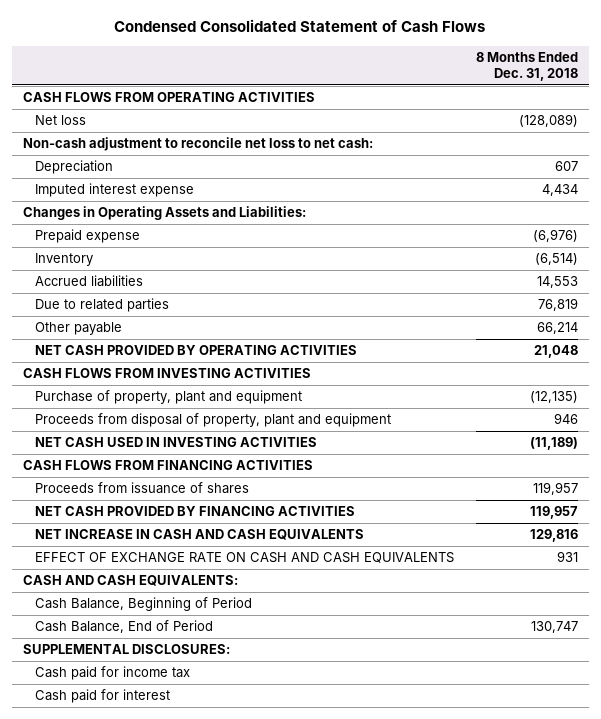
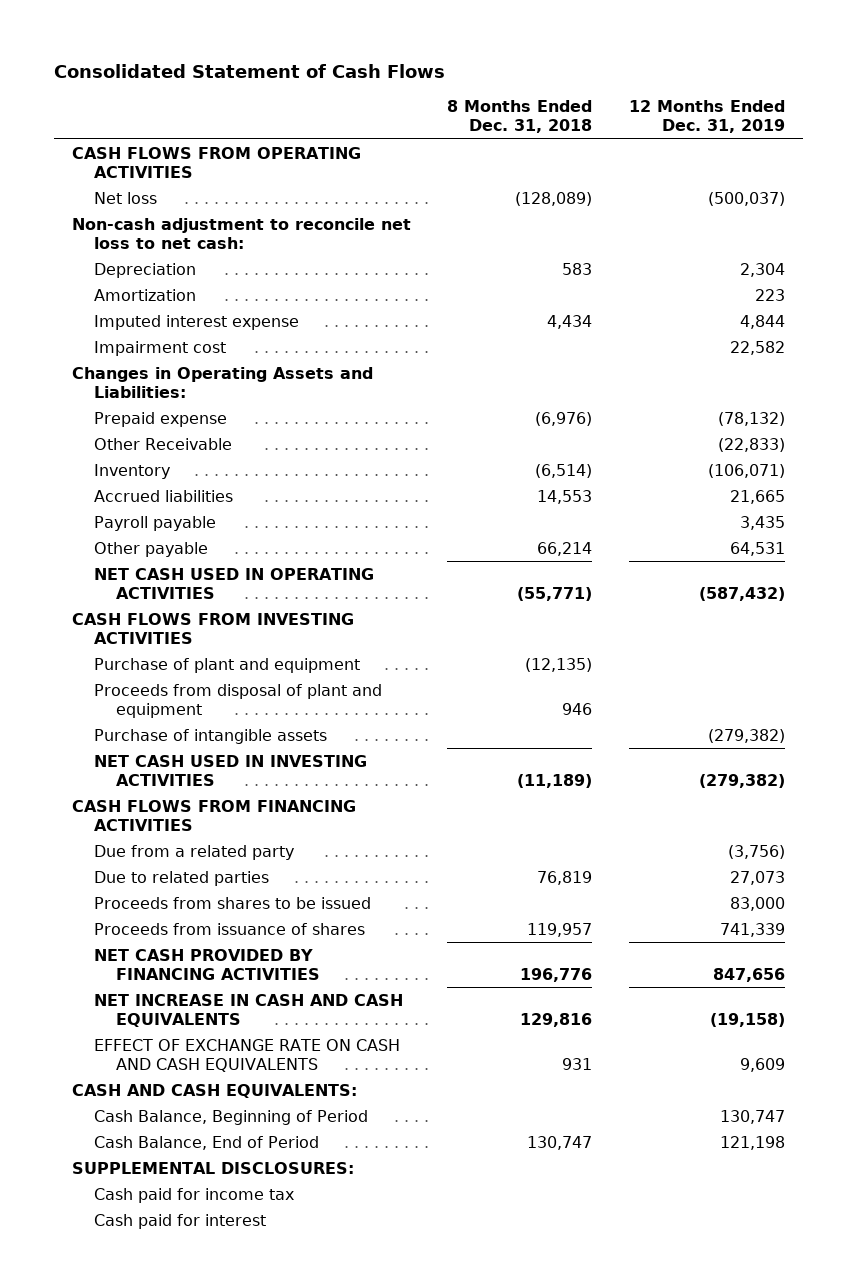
- Condensed Consolidated Statement of Cash Flows
+ Consolidated Statement of Cash Flows
- | 8 Months Ended Dec. 31, 2018
+ | 8 Months Ended Dec. 31, 2018 | 12 Months Ended Dec. 31, 2019
- Depreciation | 607
+ Depreciation | 583 | 2,304
+ Amortization | | 223
+ Impairment cost | | 22,582
+ Other Receivable | | (22,833)
+ Payroll payable | | 3,435
- NET CASH PROVIDED BY OPERATING ACTIVITIES | 21,048
+ NET CASH USED IN OPERATING ACTIVITIES | (55,771) | (587,432)
- Purchase of property, plant and equipment | (12,135)
- Proceeds from disposal of property, plant and equipment | 946
+ Purchase of plant and equipment | (12,135) |
+ Proceeds from disposal of plant and equipment | 946 |
+ Purchase of intangible assets | | (279,382)
+ Due from a related party | | (3,756)
moved down: Due to related parties | 76,819 | 27,073
+ Proceeds from shares to be issued | | 83,000
- NET CASH PROVIDED BY FINANCING ACTIVITIES | 119,957
+ NET CASH PROVIDED BY FINANCING ACTIVITIES | 196,776 | 847,656

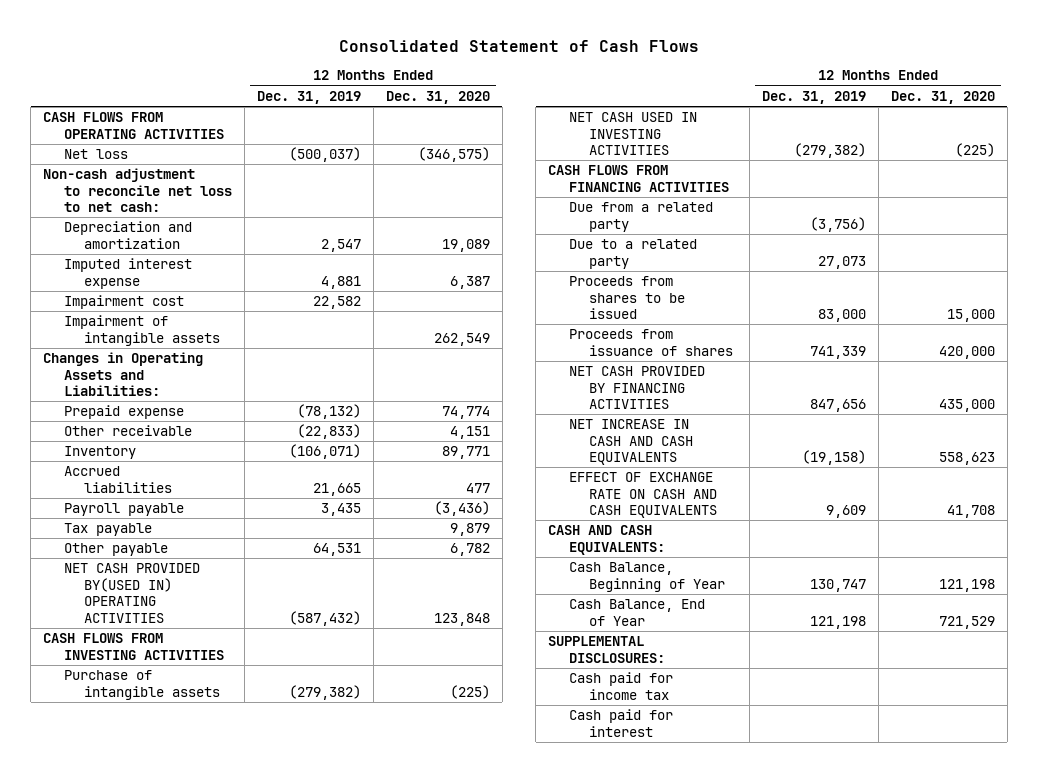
- | 8 Months Ended Dec. 31, 2018 | 12 Months Ended Dec. 31, 2019
+ | 12 Months Ended Dec. 31, 2019 | 12 Months Ended Dec. 31, 2020
- Depreciation | 583 | 2,304
- Amortization | | 223
- Imputed interest expense | 4,434 | 4,844
+ Depreciation and amortization | 2,547 | 19,089
+ Imputed interest expense | 4,881 | 6,387
+ Impairment of intangible assets | | 262,549
- Other Receivable | | (22,833)
+ Other receivable | (22,833) | 4,151
+ Tax payable | | 9,879
- NET CASH USED IN OPERATING ACTIVITIES | (55,771) | (587,432)
+ NET CASH PROVIDED BY(USED IN) OPERATING ACTIVITIES | (587,432) | 123,848
- Purchase of plant and equipment | (12,135) |
- Proceeds from disposal of plant and equipment | 946 |
- Due to related parties | 76,819 | 27,073
+ Due to a related party | 27,073 |
- Cash Balance, Beginning of Period | | 130,747
- Cash Balance, End of Period | 130,747 | 121,198
+ Cash Balance, Beginning of Year | 130,747 | 121,198
+ Cash Balance, End of Year | 121,198 | 721,529

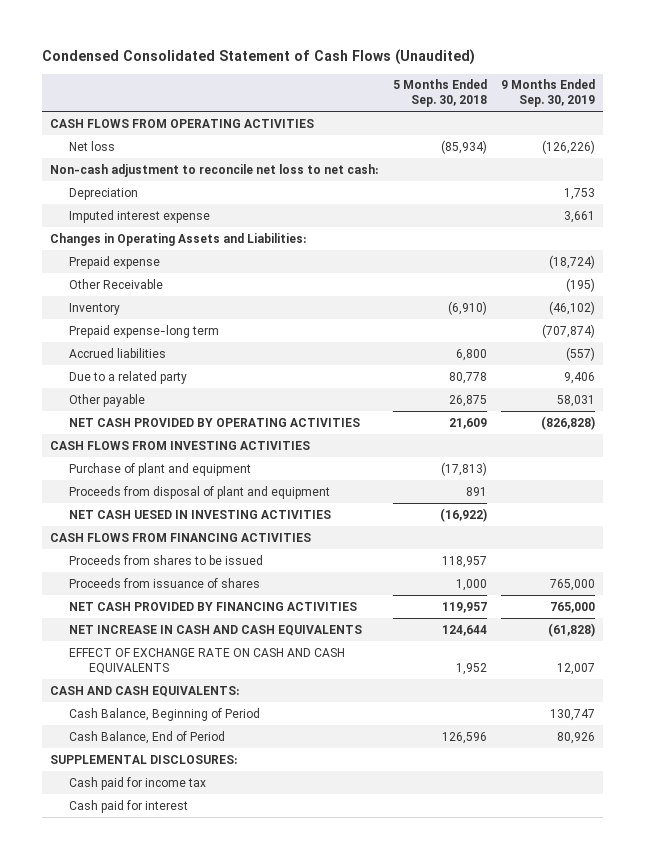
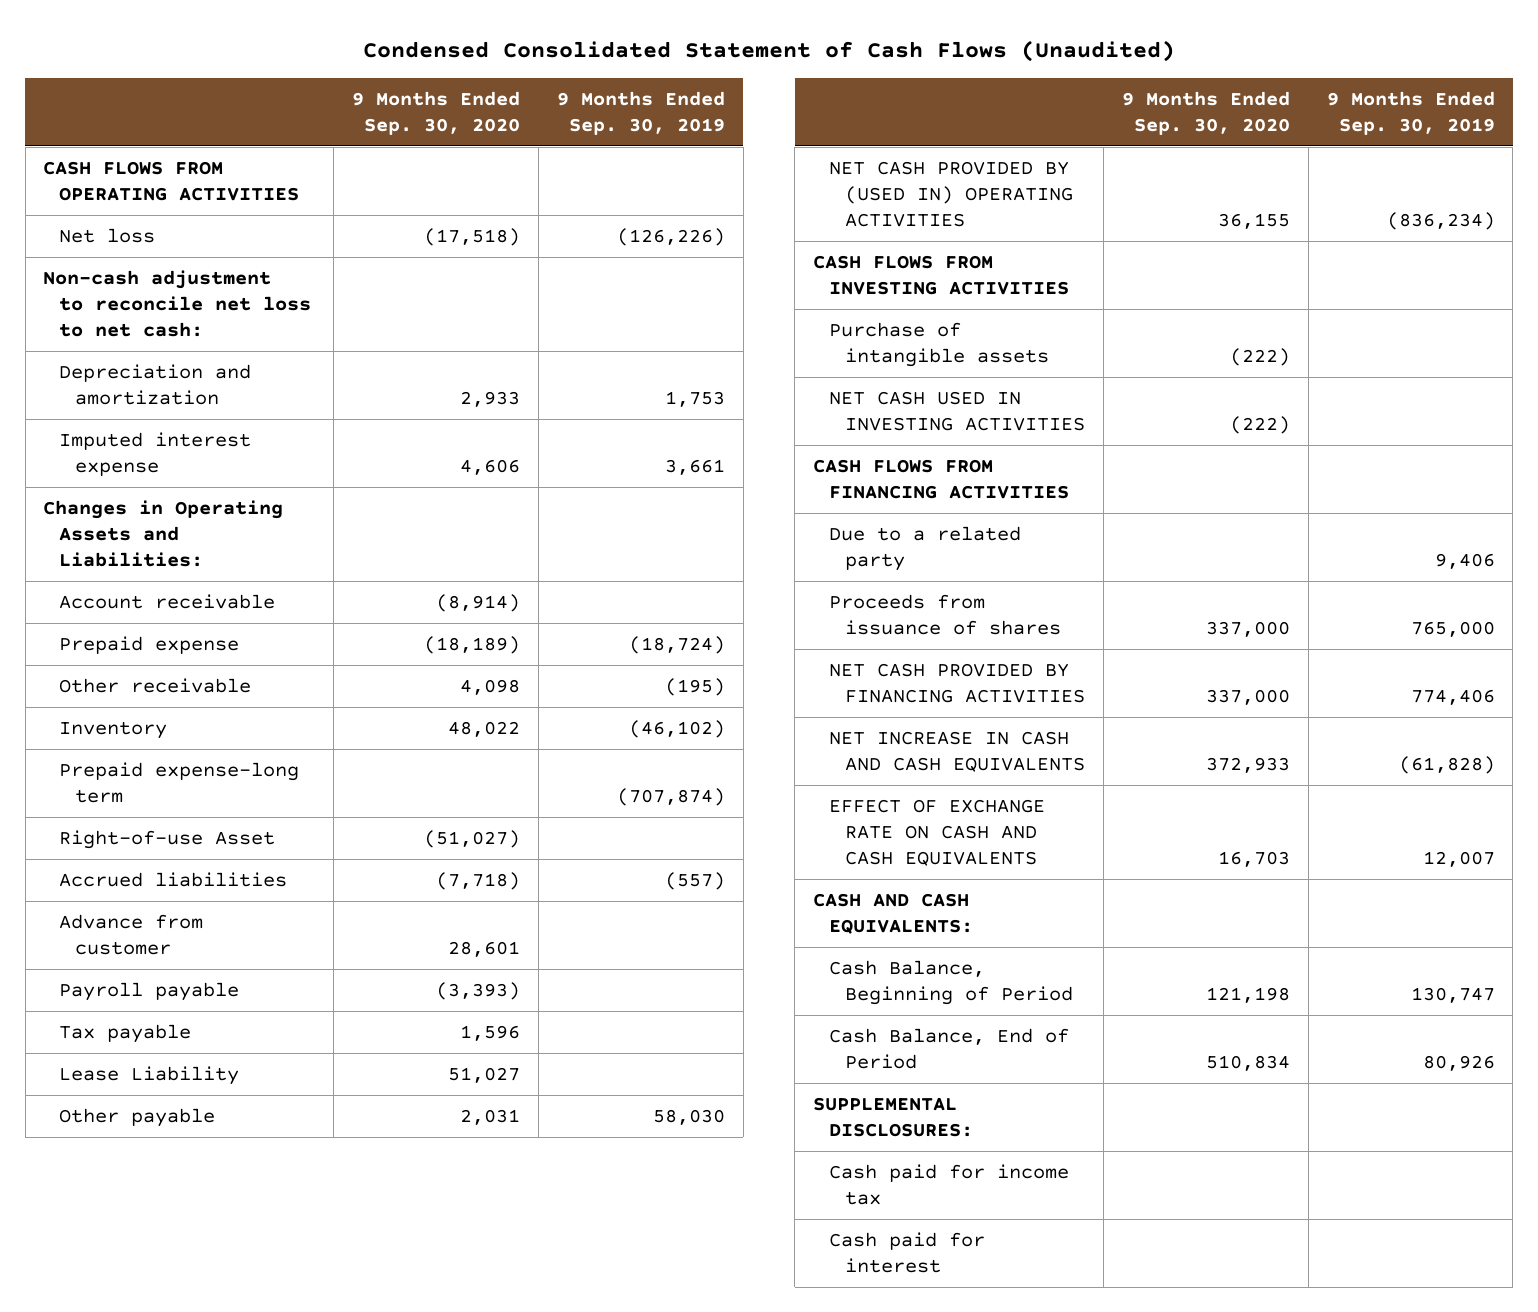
- | 5 Months Ended Sep. 30, 2018 | 9 Months Ended Sep. 30, 2019
+ | 9 Months Ended Sep. 30, 2020 | 9 Months Ended Sep. 30, 2019
- Depreciation | | 1,753
+ Depreciation and amortization | 2,933 | 1,753
+ Account receivable | (8,914) |
- Other Receivable | | (195)
+ Other receivable | 4,098 | (195)
+ Right-of-use Asset | (51,027) |
- Other payable | 26,875 | 58,031
- NET CASH PROVIDED BY OPERATING ACTIVITIES | 21,609 | (826,828)
+ Advance from customer | 28,601 |
+ Payroll payable | (3,393) |
+ Tax payable | 1,596 |
+ Lease Liability | 51,027 |
+ Other payable | 2,031 | 58,030
+ NET CASH PROVIDED BY (USED IN) OPERATING ACTIVITIES | 36,155 | (836,234)
- Purchase of plant and equipment | (17,813) |
- Proceeds from disposal of plant and equipment | 891 |
- NET CASH UESED IN INVESTING ACTIVITIES | (16,922) |
+ Purchase of intangible assets | (222) |
+ NET CASH USED IN INVESTING ACTIVITIES | (222) |
- Proceeds from shares to be issued | 118,957 |
moved down: Due to a related party | | 9,406
- NET CASH PROVIDED BY FINANCING ACTIVITIES | 119,957 | 765,000
+ NET CASH PROVIDED BY FINANCING ACTIVITIES | 337,000 | 774,406

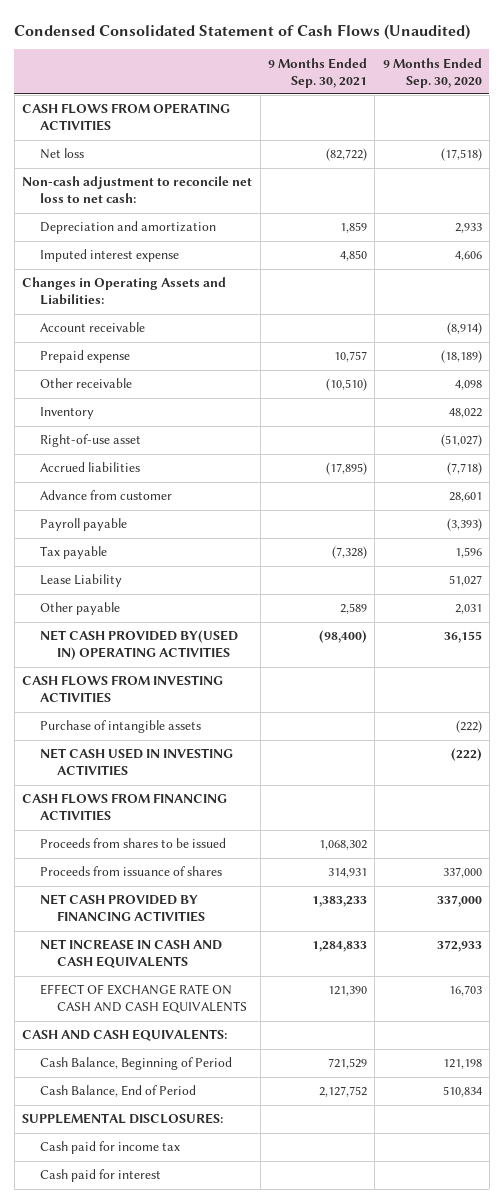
- | 9 Months Ended Sep. 30, 2020 | 9 Months Ended Sep. 30, 2019
+ | 9 Months Ended Sep. 30, 2021 | 9 Months Ended Sep. 30, 2020
- Prepaid expense-long term | | (707,874)
- Right-of-use Asset | (51,027) |
+ Right-of-use asset | | (51,027)
- NET CASH PROVIDED BY (USED IN) OPERATING ACTIVITIES | 36,155 | (836,234)
+ NET CASH PROVIDED BY(USED IN) OPERATING ACTIVITIES | (98,400) | 36,155
- Due to a related party | | 9,406
+ Proceeds from shares to be issued | 1,068,302 |

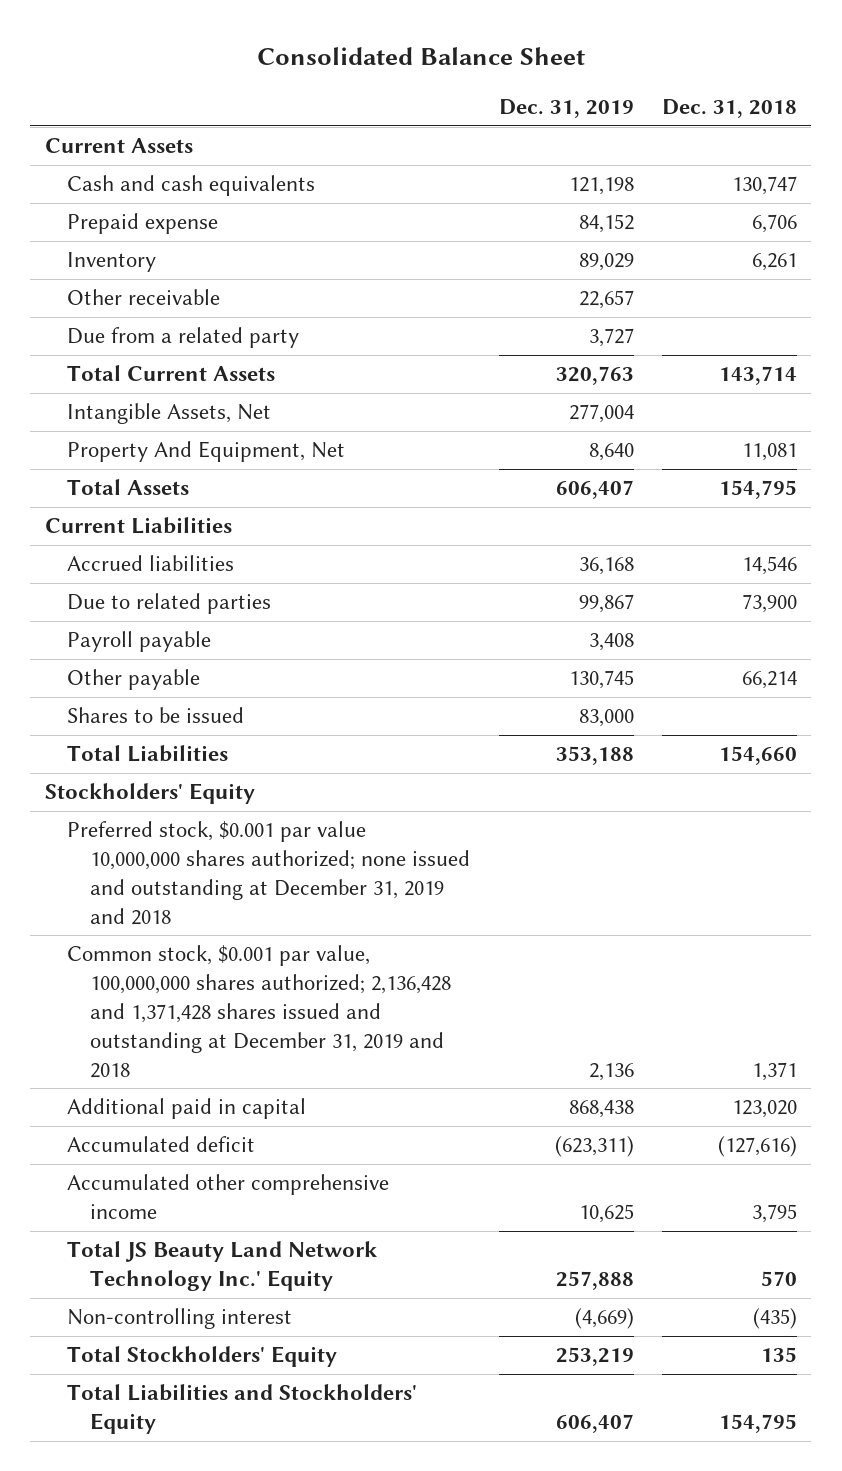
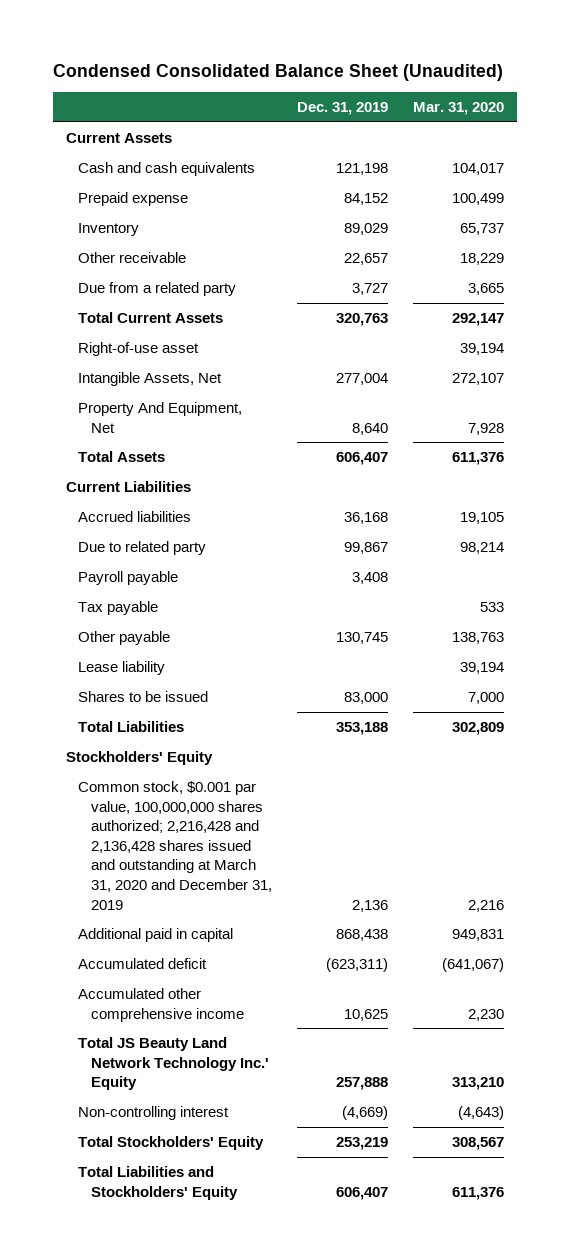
- Consolidated Balance Sheet
+ Condensed Consolidated Balance Sheet (Unaudited)
- | Dec. 31, 2019 | Dec. 31, 2018
+ | Dec. 31, 2019 | Mar. 31, 2020
+ Right-of-use asset | | 39,194
- Due to related parties | 99,867 | 73,900
+ Due to related party | 99,867 | 98,214
+ Tax payable | | 533
+ Lease liability | | 39,194
- Preferred stock, $0.001 par value 10,000,000 shares authorized; none issued and outstanding at December 31, 2019 and 2018
- Common stock, $0.001 par value, 100,000,000 shares authorized; 2,136,428 and 1,371,428 shares issued and outstanding at December 31, 2019 and 2018 | 2,136 | 1,371
+ Common stock, $0.001 par value, 100,000,000 shares authorized; 2,216,428 and 2,136,428 shares issued and outstanding at March 31, 2020 and December 31, 2019 | 2,136 | 2,216

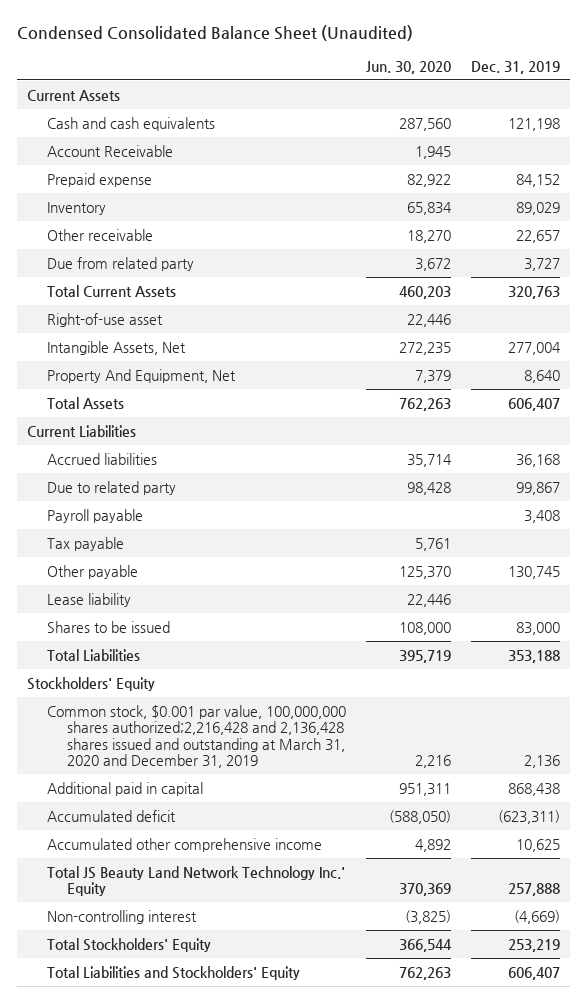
- | Dec. 31, 2019 | Mar. 31, 2020
+ | Jun. 30, 2020 | Dec. 31, 2019
+ Account Receivable | 1,945 |
- Due from a related party | 3,727 | 3,665
+ Due from related party | 3,672 | 3,727
- Common stock, $0.001 par value, 100,000,000 shares authorized; 2,216,428 and 2,136,428 shares issued and outstanding at March 31, 2020 and December 31, 2019 | 2,136 | 2,216
+ Common stock, $0.001 par value, 100,000,000 shares authorized;2,216,428 and 2,136,428 shares issued and outstanding at March 31, 2020 and December 31, 2019 | 2,216 | 2,136

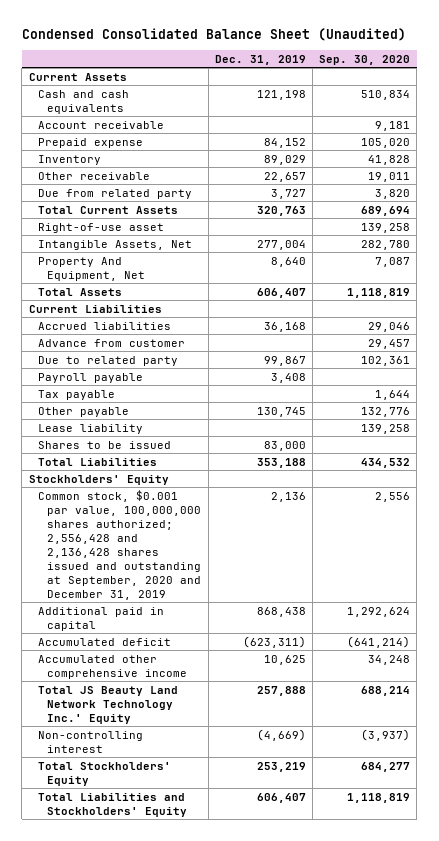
- | Jun. 30, 2020 | Dec. 31, 2019
+ | Dec. 31, 2019 | Sep. 30, 2020
- Account Receivable | 1,945 |
+ Account receivable | | 9,181
+ Advance from customer | | 29,457
- Common stock, $0.001 par value, 100,000,000 shares authorized;2,216,428 and 2,136,428 shares issued and outstanding at March 31, 2020 and December 31, 2019 | 2,216 | 2,136
+ Common stock, $0.001 par value, 100,000,000 shares authorized; 2,556,428 and 2,136,428 shares issued and outstanding at September, 2020 and December 31, 2019 | 2,136 | 2,556

